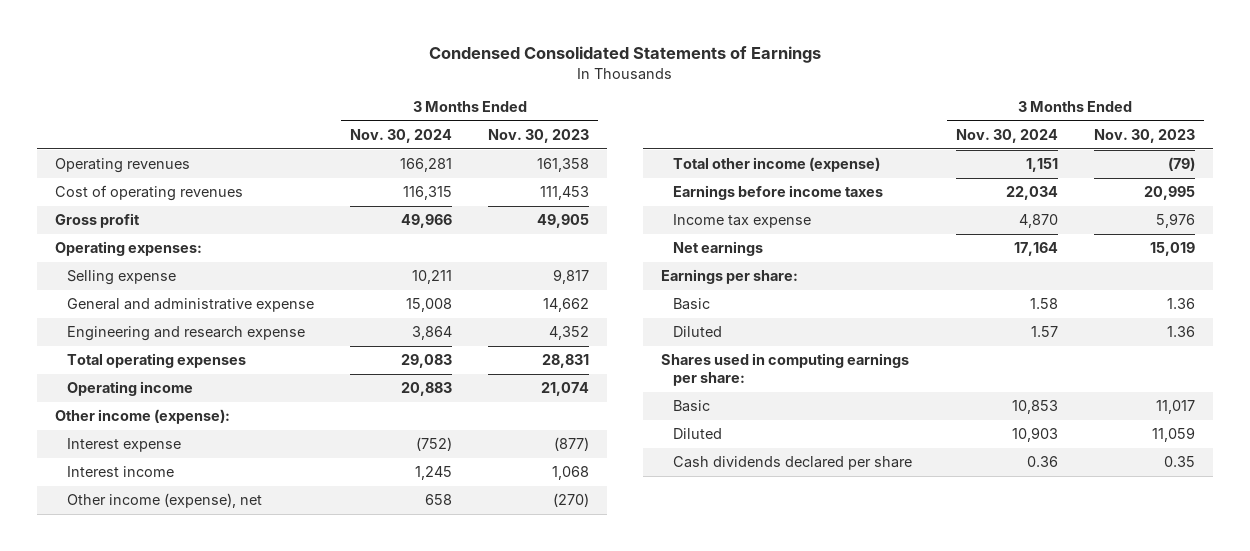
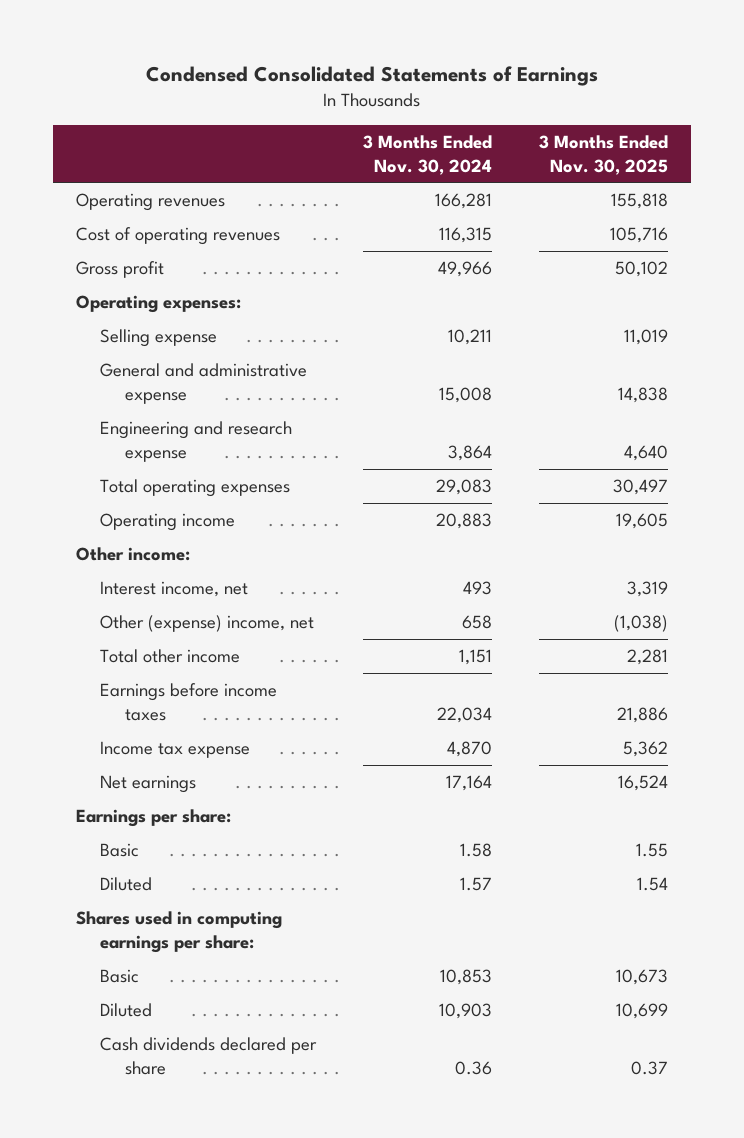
- | 3 Months Ended Nov. 30, 2024 | 3 Months Ended Nov. 30, 2023
+ | 3 Months Ended Nov. 30, 2024 | 3 Months Ended Nov. 30, 2025
- Other income (expense):
- Interest expense | (752) | (877)
- Interest income | 1,245 | 1,068
- Other income (expense), net | 658 | (270)
- Total other income (expense) | 1,151 | (79)
+ Other income:
+ Interest income, net | 493 | 3,319
+ Other (expense) income, net | 658 | (1,038)
+ Total other income | 1,151 | 2,281

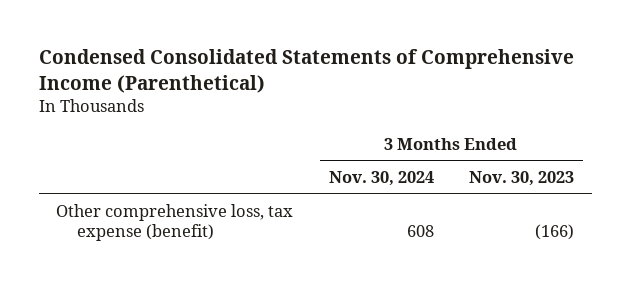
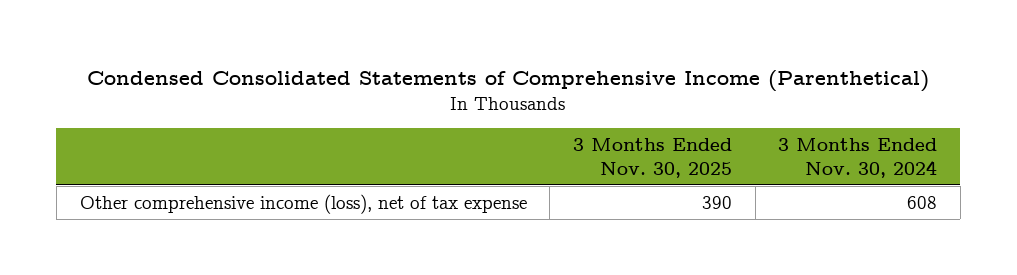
- | 3 Months Ended Nov. 30, 2024 | 3 Months Ended Nov. 30, 2023
+ | 3 Months Ended Nov. 30, 2025 | 3 Months Ended Nov. 30, 2024
- Other comprehensive loss, tax expense (benefit) | 608 | (166)
+ Other comprehensive income (loss), net of tax expense | 390 | 608

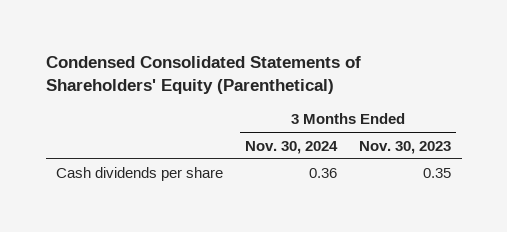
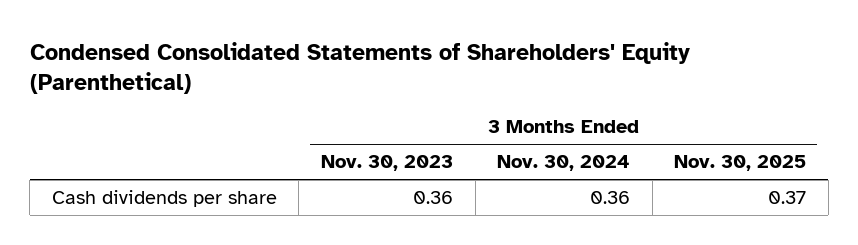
- | 3 Months Ended Nov. 30, 2024 | 3 Months Ended Nov. 30, 2023
+ | 3 Months Ended Nov. 30, 2023 | 3 Months Ended Nov. 30, 2024 | 3 Months Ended Nov. 30, 2025
- Cash dividends per share | 0.36 | 0.35
+ Cash dividends per share | 0.36 | 0.36 | 0.37

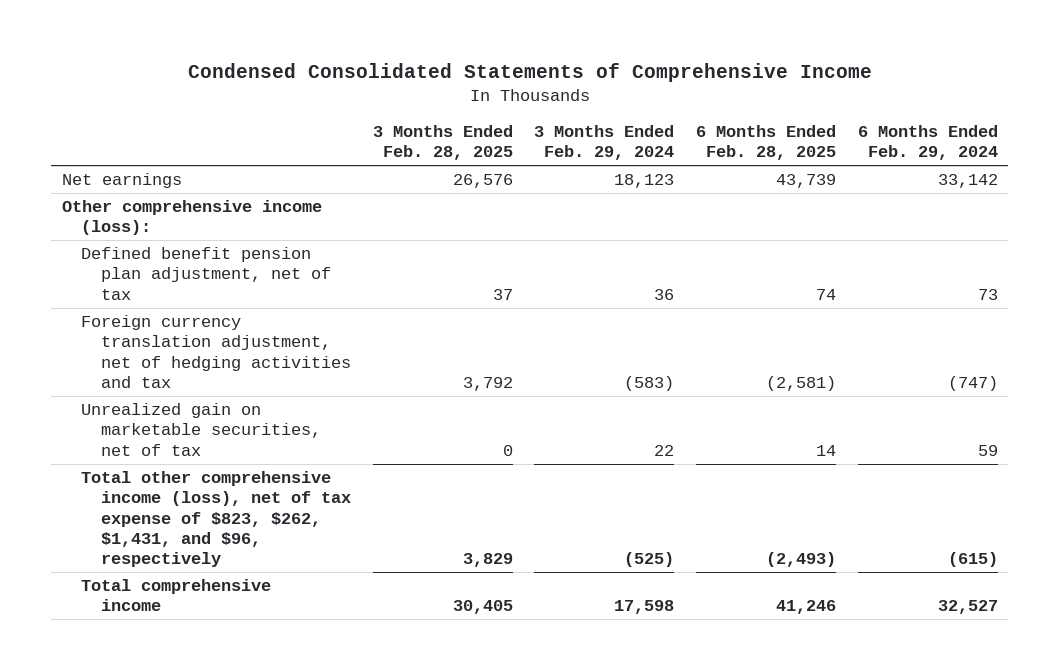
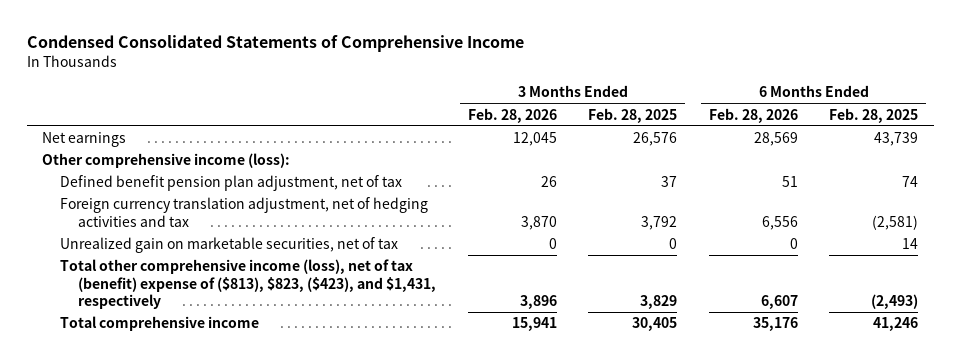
- | 3 Months Ended Feb. 28, 2025 | 3 Months Ended Feb. 29, 2024 | 6 Months Ended Feb. 28, 2025 | 6 Months Ended Feb. 29, 2024
+ | 3 Months Ended Feb. 28, 2026 | 3 Months Ended Feb. 28, 2025 | 6 Months Ended Feb. 28, 2026 | 6 Months Ended Feb. 28, 2025
- Total other comprehensive income (loss), net of tax expense of $823, $262, $1,431, and $96, respectively | 3,829 | (525) | (2,493) | (615)
+ Total other comprehensive income (loss), net of tax (benefit) expense of ($813), $823, ($423), and $1,431, respectively | 3,896 | 3,829 | 6,607 | (2,493)

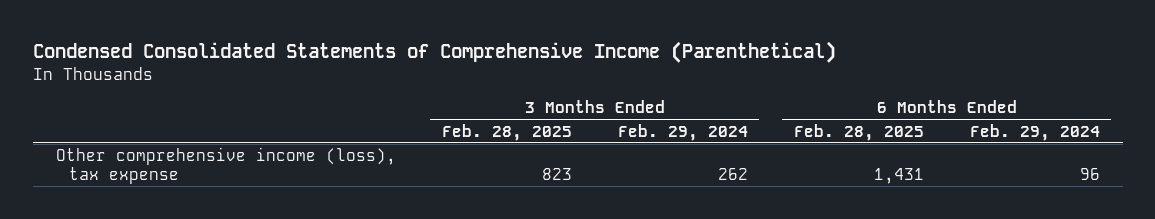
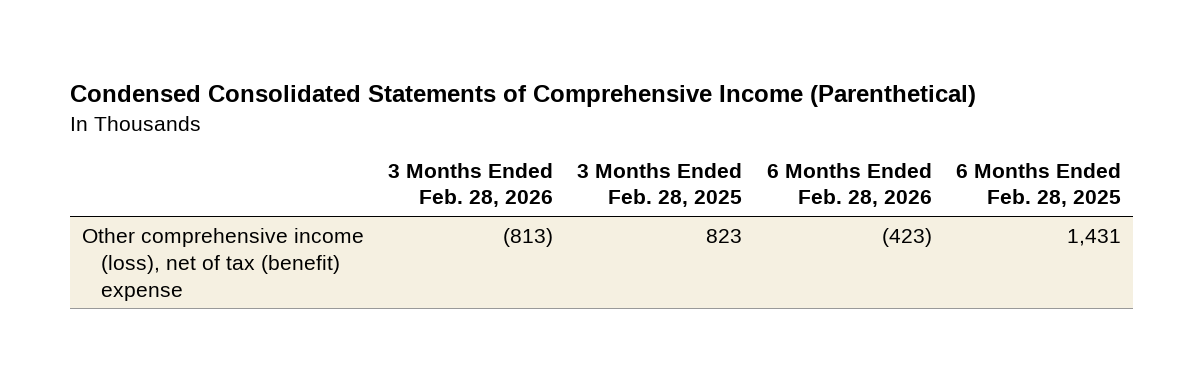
- | 3 Months Ended Feb. 28, 2025 | 3 Months Ended Feb. 29, 2024 | 6 Months Ended Feb. 28, 2025 | 6 Months Ended Feb. 29, 2024
+ | 3 Months Ended Feb. 28, 2026 | 3 Months Ended Feb. 28, 2025 | 6 Months Ended Feb. 28, 2026 | 6 Months Ended Feb. 28, 2025
- Other comprehensive income (loss), tax expense | 823 | 262 | 1,431 | 96
+ Other comprehensive income (loss), net of tax (benefit) expense | (813) | 823 | (423) | 1,431

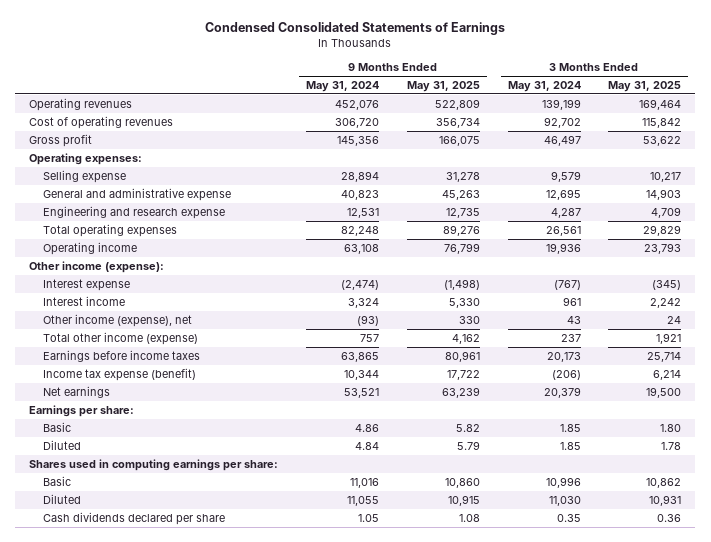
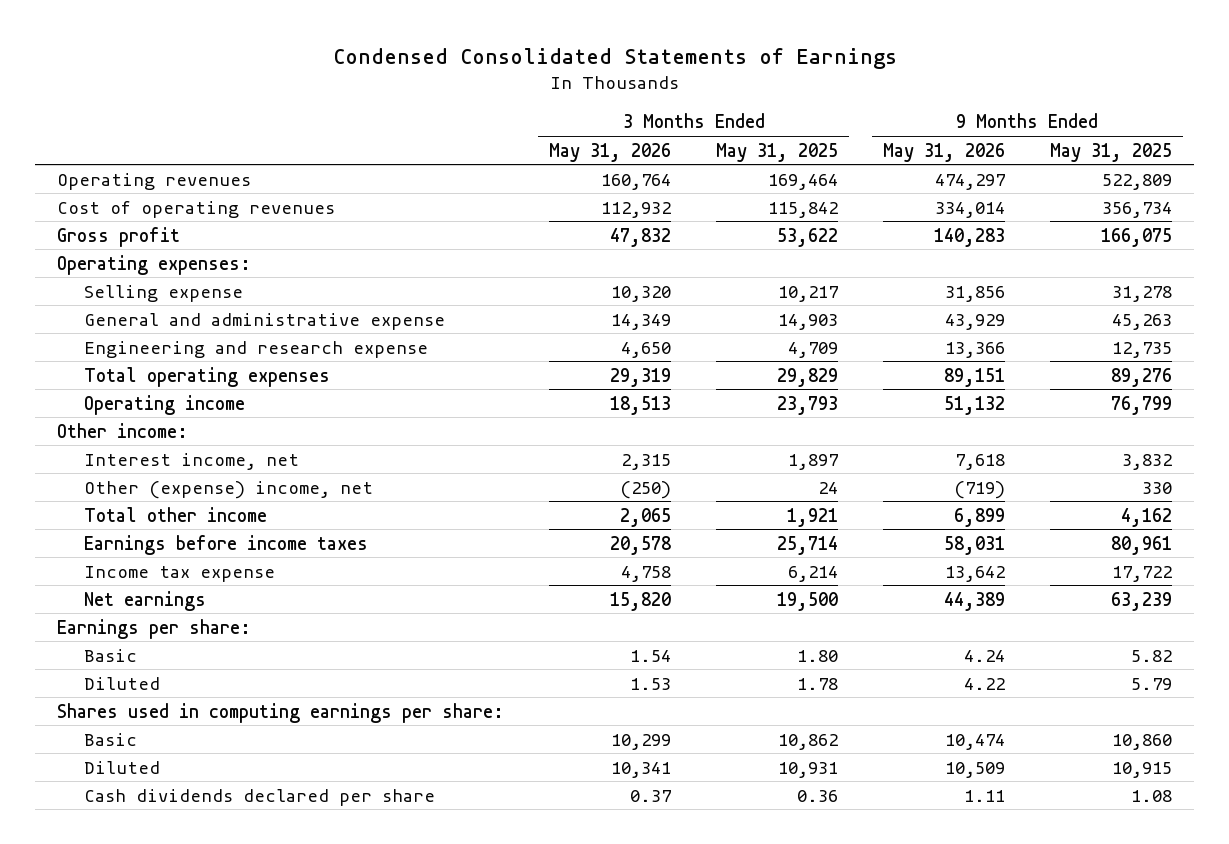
- | 9 Months Ended May 31, 2024 | 9 Months Ended May 31, 2025 | 3 Months Ended May 31, 2024 | 3 Months Ended May 31, 2025
+ | 3 Months Ended May 31, 2026 | 3 Months Ended May 31, 2025 | 9 Months Ended May 31, 2026 | 9 Months Ended May 31, 2025
- Other income (expense):
- Interest expense | (2,474) | (1,498) | (767) | (345)
- Interest income | 3,324 | 5,330 | 961 | 2,242
- Other income (expense), net | (93) | 330 | 43 | 24
- Total other income (expense) | 757 | 4,162 | 237 | 1,921
+ Other income:
+ Interest income, net | 2,315 | 1,897 | 7,618 | 3,832
+ Other (expense) income, net | (250) | 24 | (719) | 330
+ Total other income | 2,065 | 1,921 | 6,899 | 4,162
- Income tax expense (benefit) | 10,344 | 17,722 | (206) | 6,214
+ Income tax expense | 4,758 | 6,214 | 13,642 | 17,722

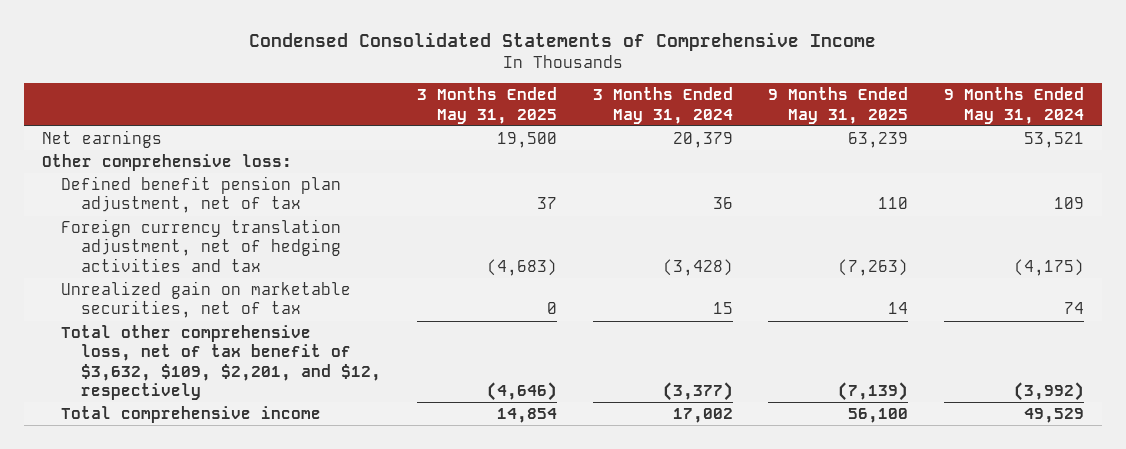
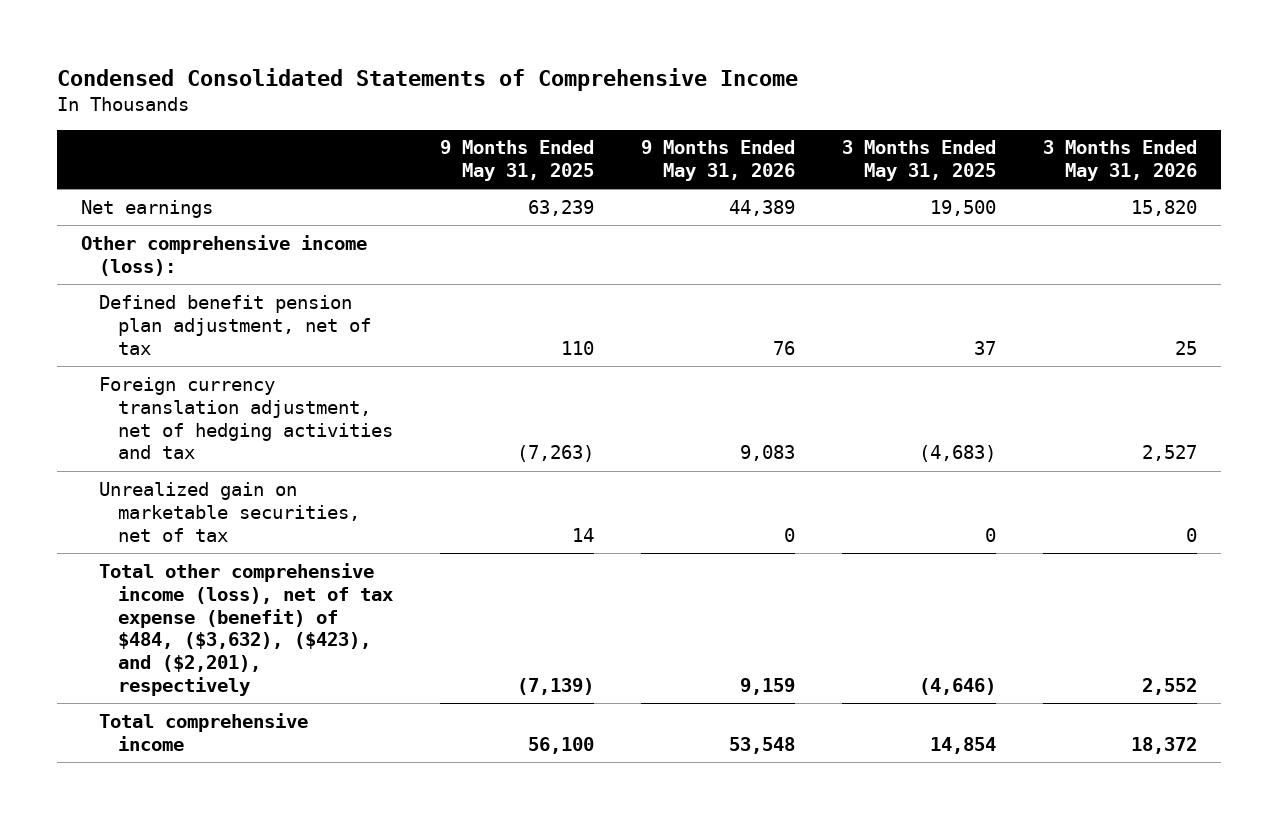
- | 3 Months Ended May 31, 2025 | 3 Months Ended May 31, 2024 | 9 Months Ended May 31, 2025 | 9 Months Ended May 31, 2024
+ | 9 Months Ended May 31, 2025 | 9 Months Ended May 31, 2026 | 3 Months Ended May 31, 2025 | 3 Months Ended May 31, 2026
- Other comprehensive loss:
+ Other comprehensive income (loss):
- Total other comprehensive loss, net of tax benefit of $3,632, $109, $2,201, and $12, respectively | (4,646) | (3,377) | (7,139) | (3,992)
+ Total other comprehensive income (loss), net of tax expense (benefit) of $484, ($3,632), ($423), and ($2,201), respectively | (7,139) | 9,159 | (4,646) | 2,552

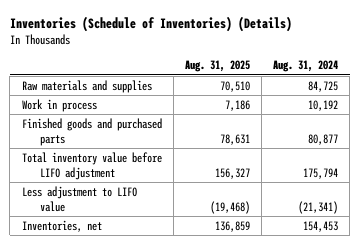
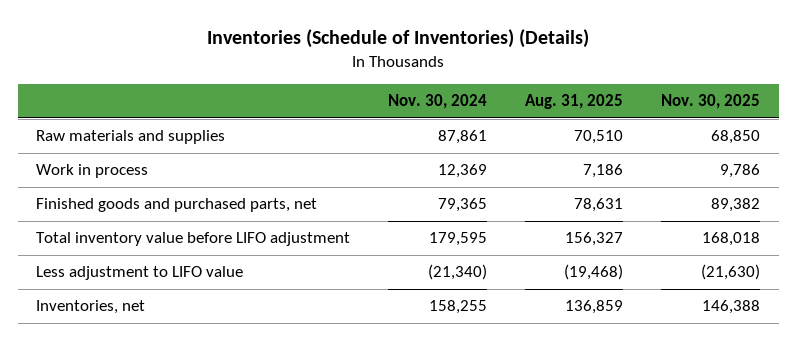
- | Aug. 31, 2025 | Aug. 31, 2024
+ | Nov. 30, 2024 | Aug. 31, 2025 | Nov. 30, 2025
- Finished goods and purchased parts | 78,631 | 80,877
+ Finished goods and purchased parts, net | 79,365 | 78,631 | 89,382

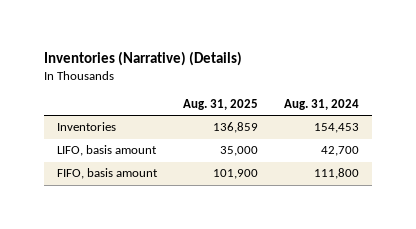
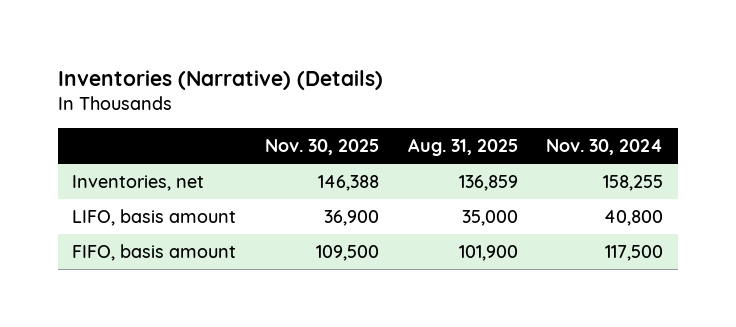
- | Aug. 31, 2025 | Aug. 31, 2024
+ | Nov. 30, 2025 | Aug. 31, 2025 | Nov. 30, 2024
- Inventories | 136,859 | 154,453
+ Inventories, net | 146,388 | 136,859 | 158,255

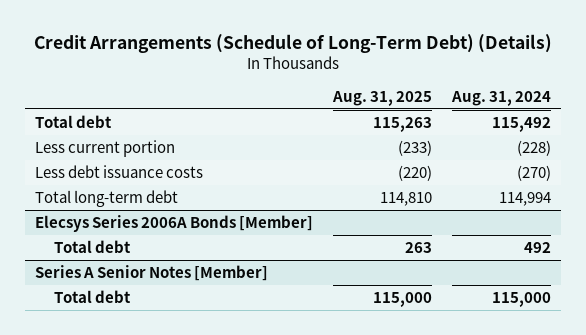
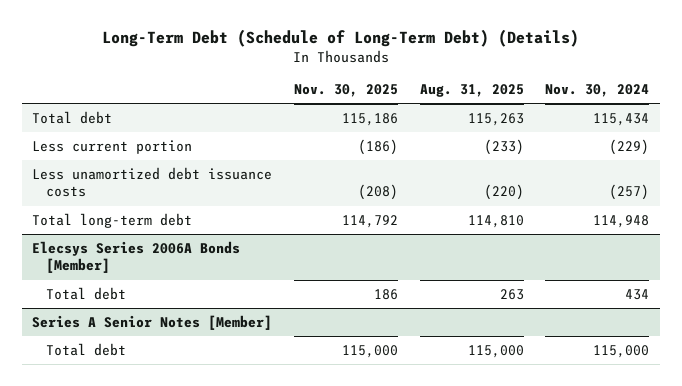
- Credit Arrangements (Schedule of Long-Term Debt) (Details)
+ Long-Term Debt (Schedule of Long-Term Debt) (Details)
- | Aug. 31, 2025 | Aug. 31, 2024
+ | Nov. 30, 2025 | Aug. 31, 2025 | Nov. 30, 2024
- Less debt issuance costs | (220) | (270)
+ Less unamortized debt issuance costs | (208) | (220) | (257)

